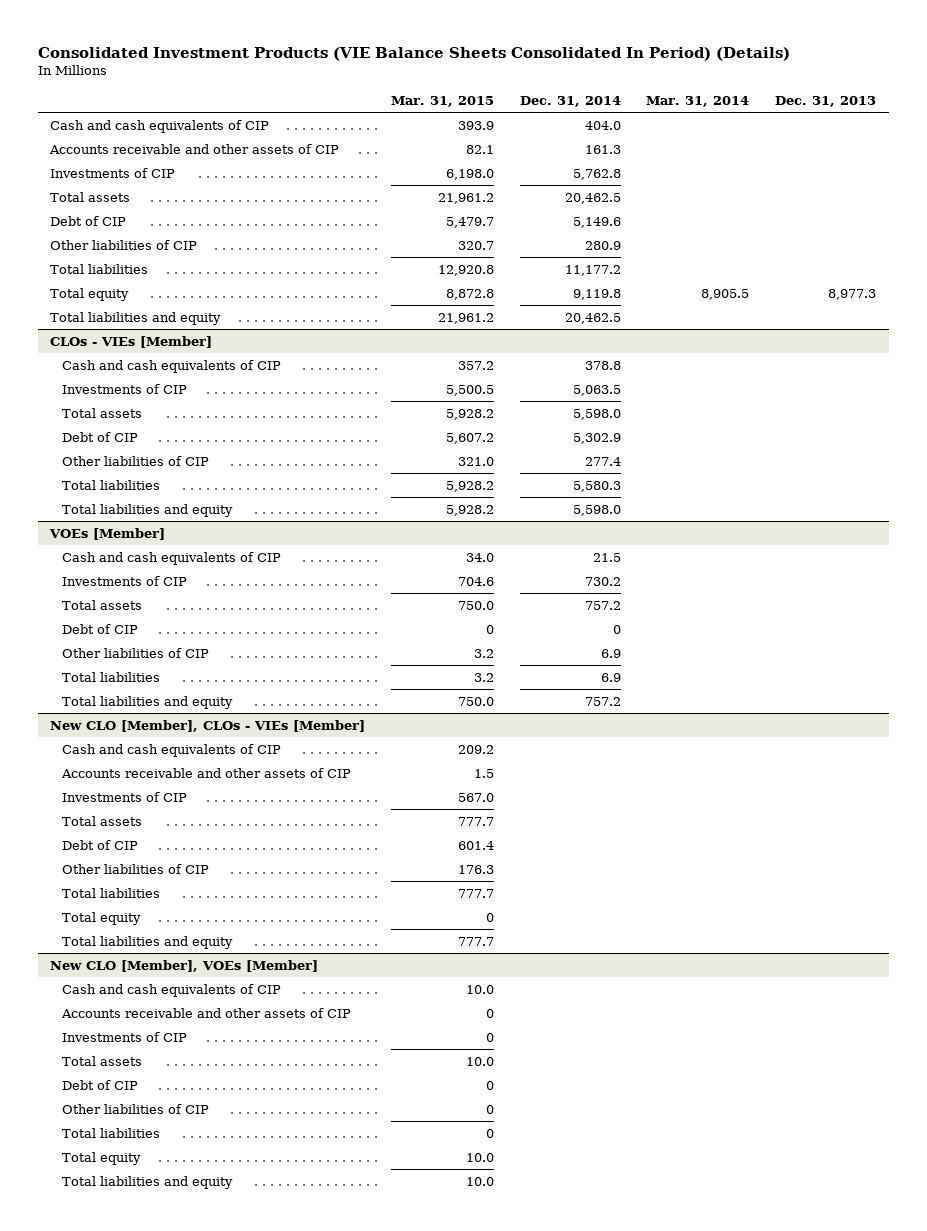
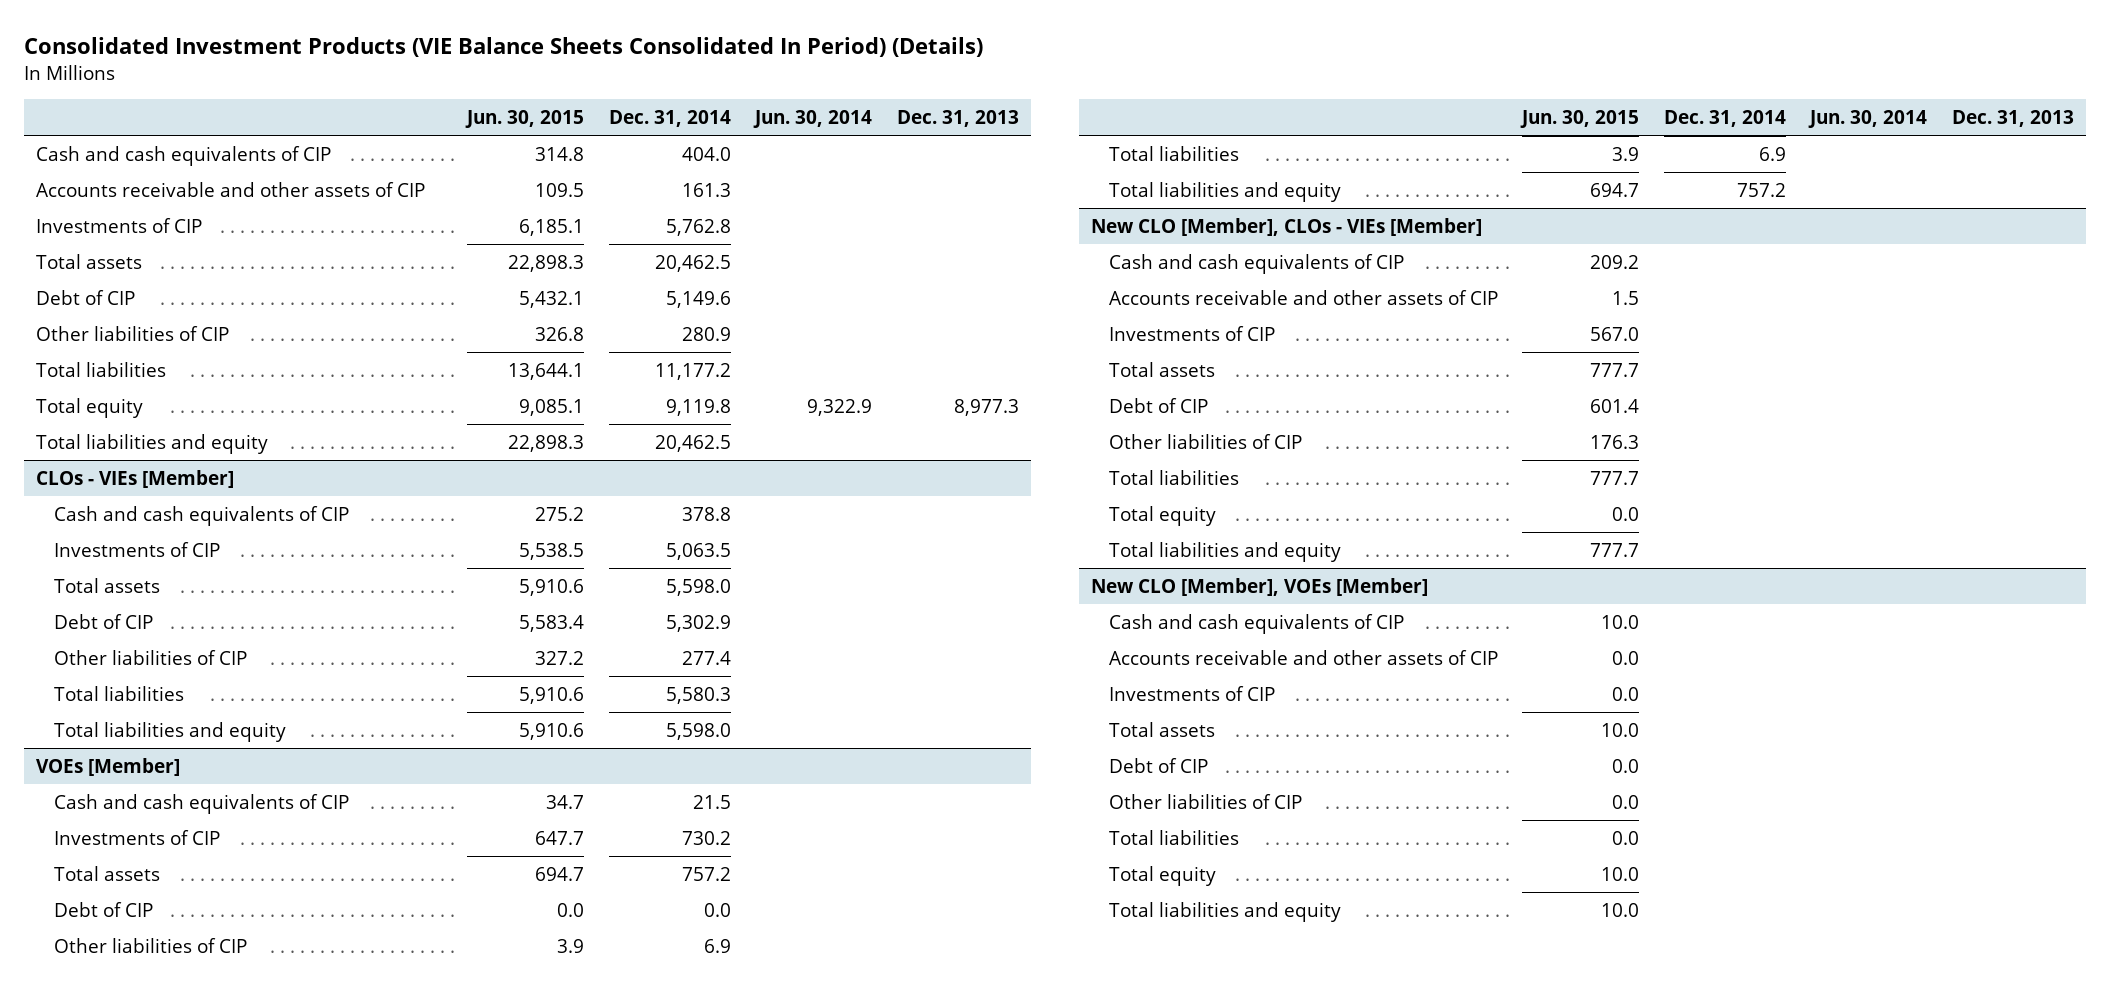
- | Mar. 31, 2015 | Dec. 31, 2014 | Mar. 31, 2014 | Dec. 31, 2013
+ | Jun. 30, 2015 | Dec. 31, 2014 | Jun. 30, 2014 | Dec. 31, 2013
@ VOEs [Member]
- Debt of CIP | 0 | 0 | |
+ Debt of CIP | 0.0 | 0.0 | |

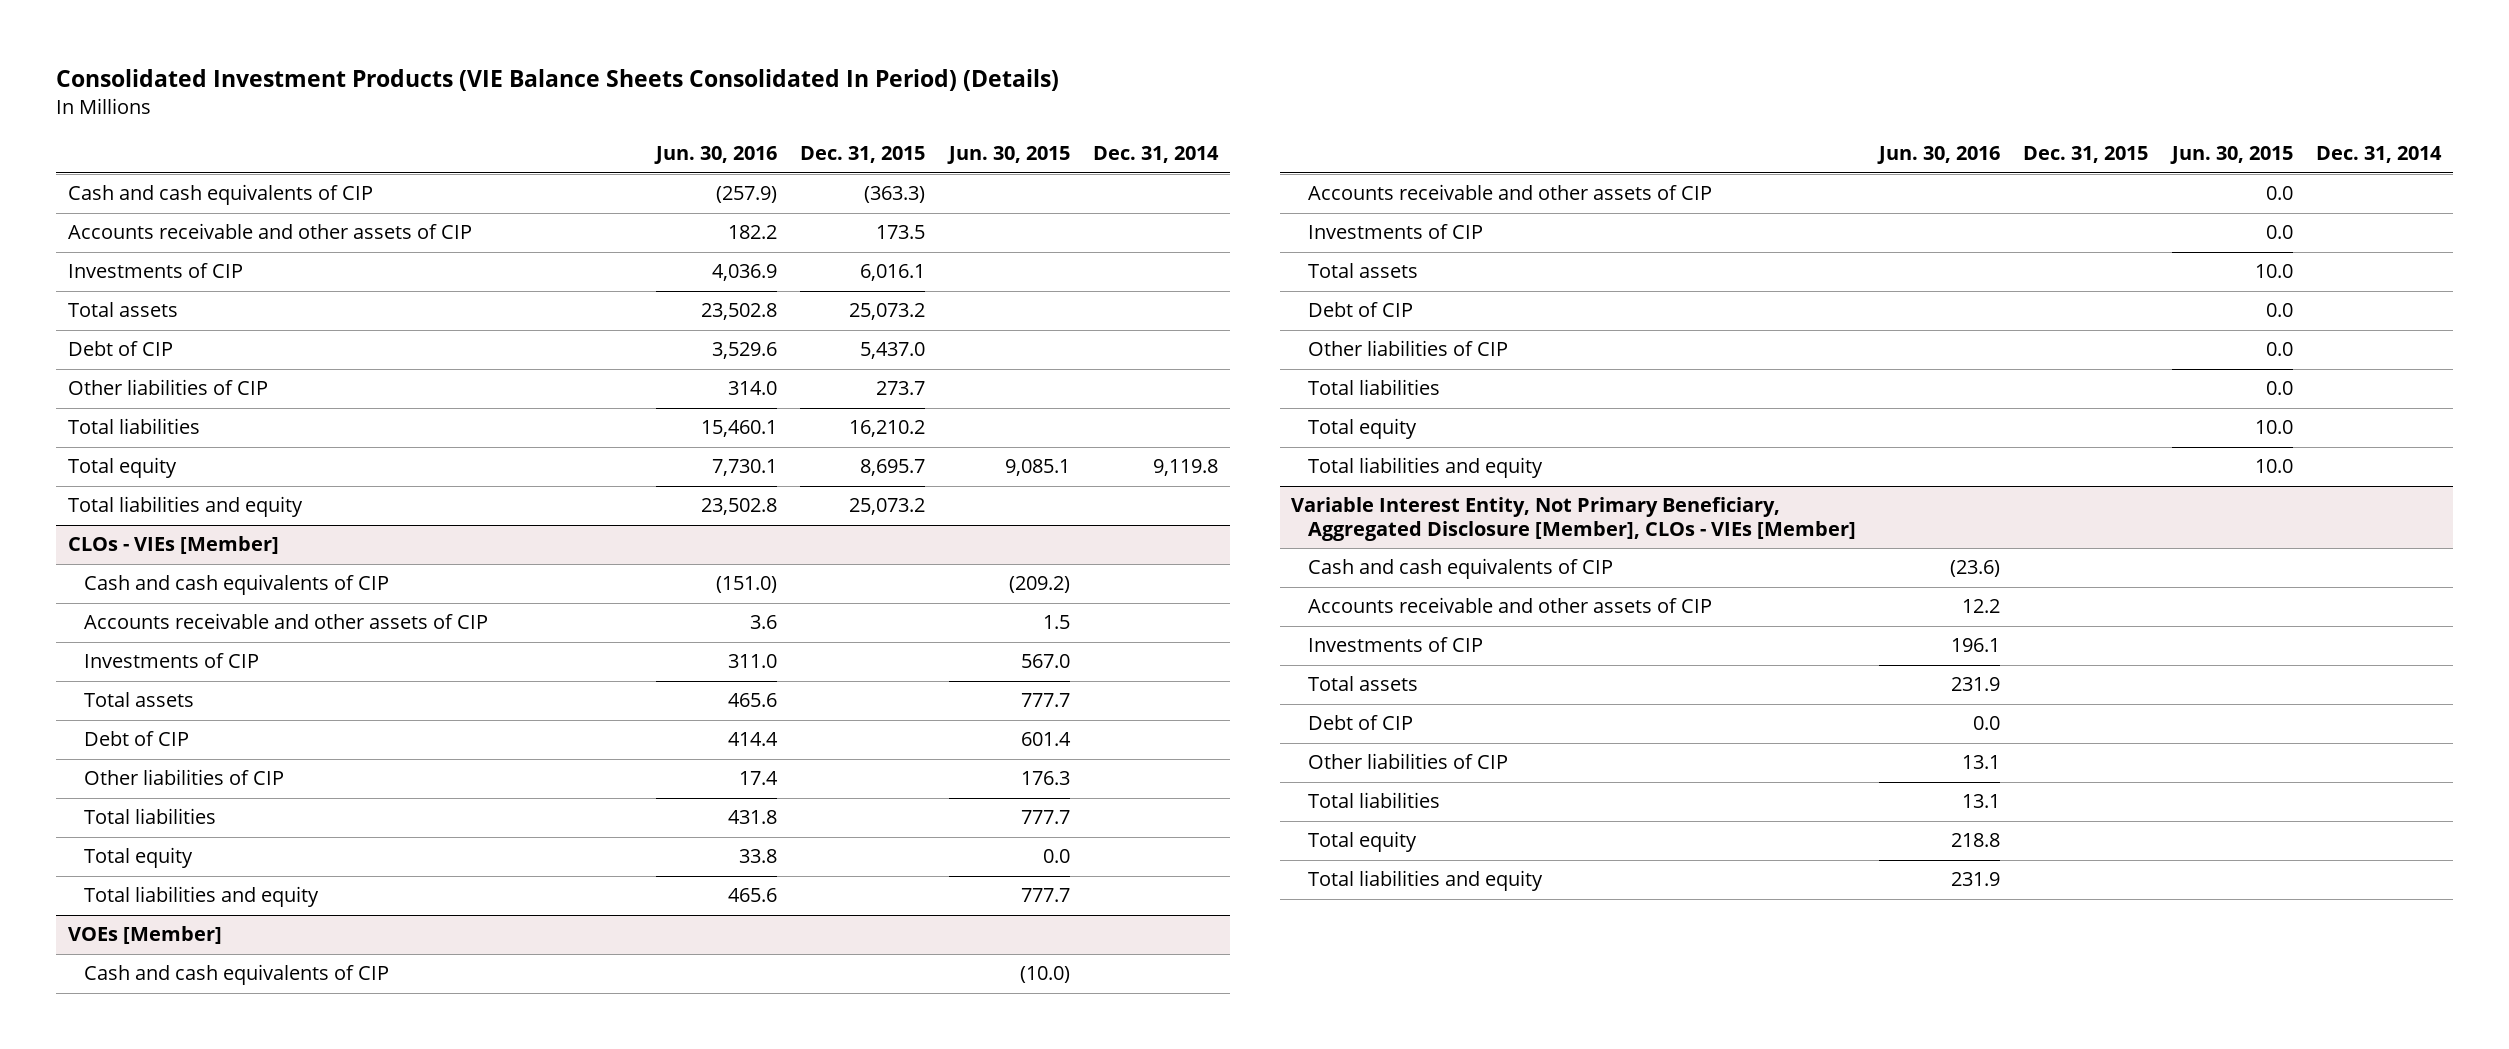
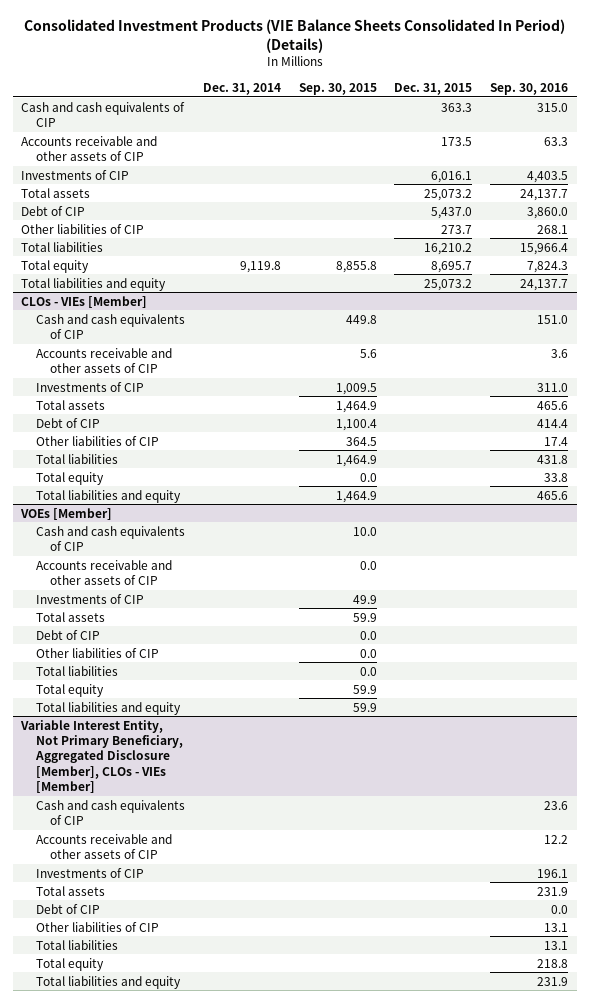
- | Jun. 30, 2016 | Dec. 31, 2015 | Jun. 30, 2015 | Dec. 31, 2014
+ | Dec. 31, 2014 | Sep. 30, 2015 | Dec. 31, 2015 | Sep. 30, 2016
- Cash and cash equivalents of CIP | (257.9) | (363.3) | |
+ Cash and cash equivalents of CIP | | | 363.3 | 315.0

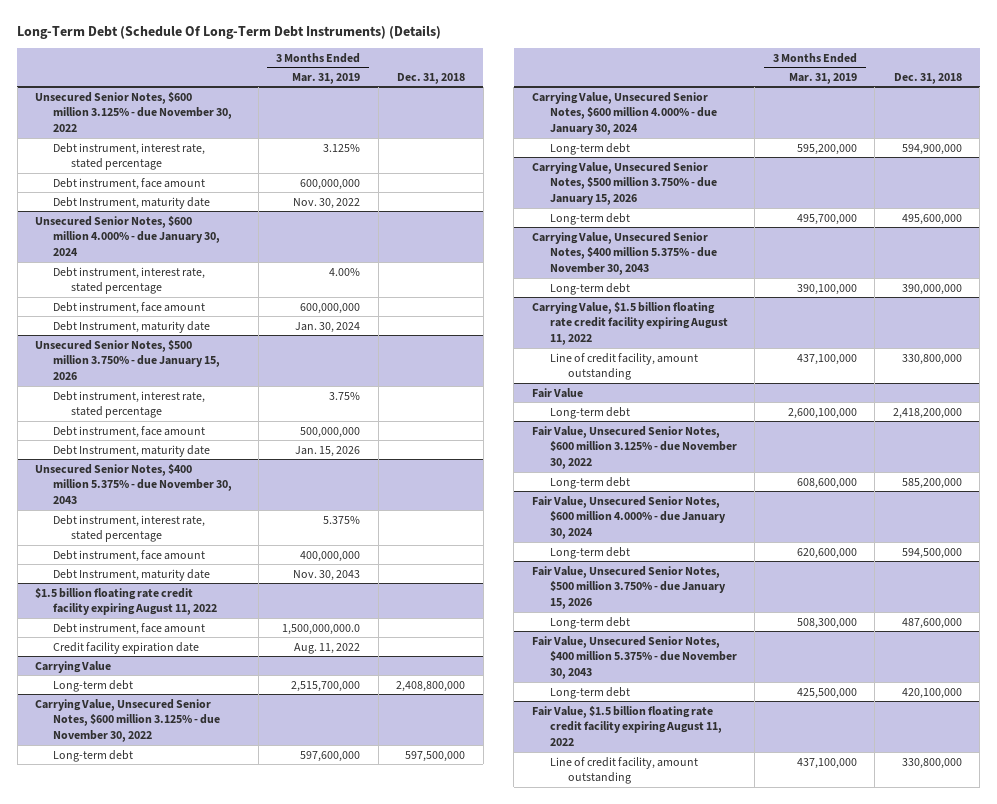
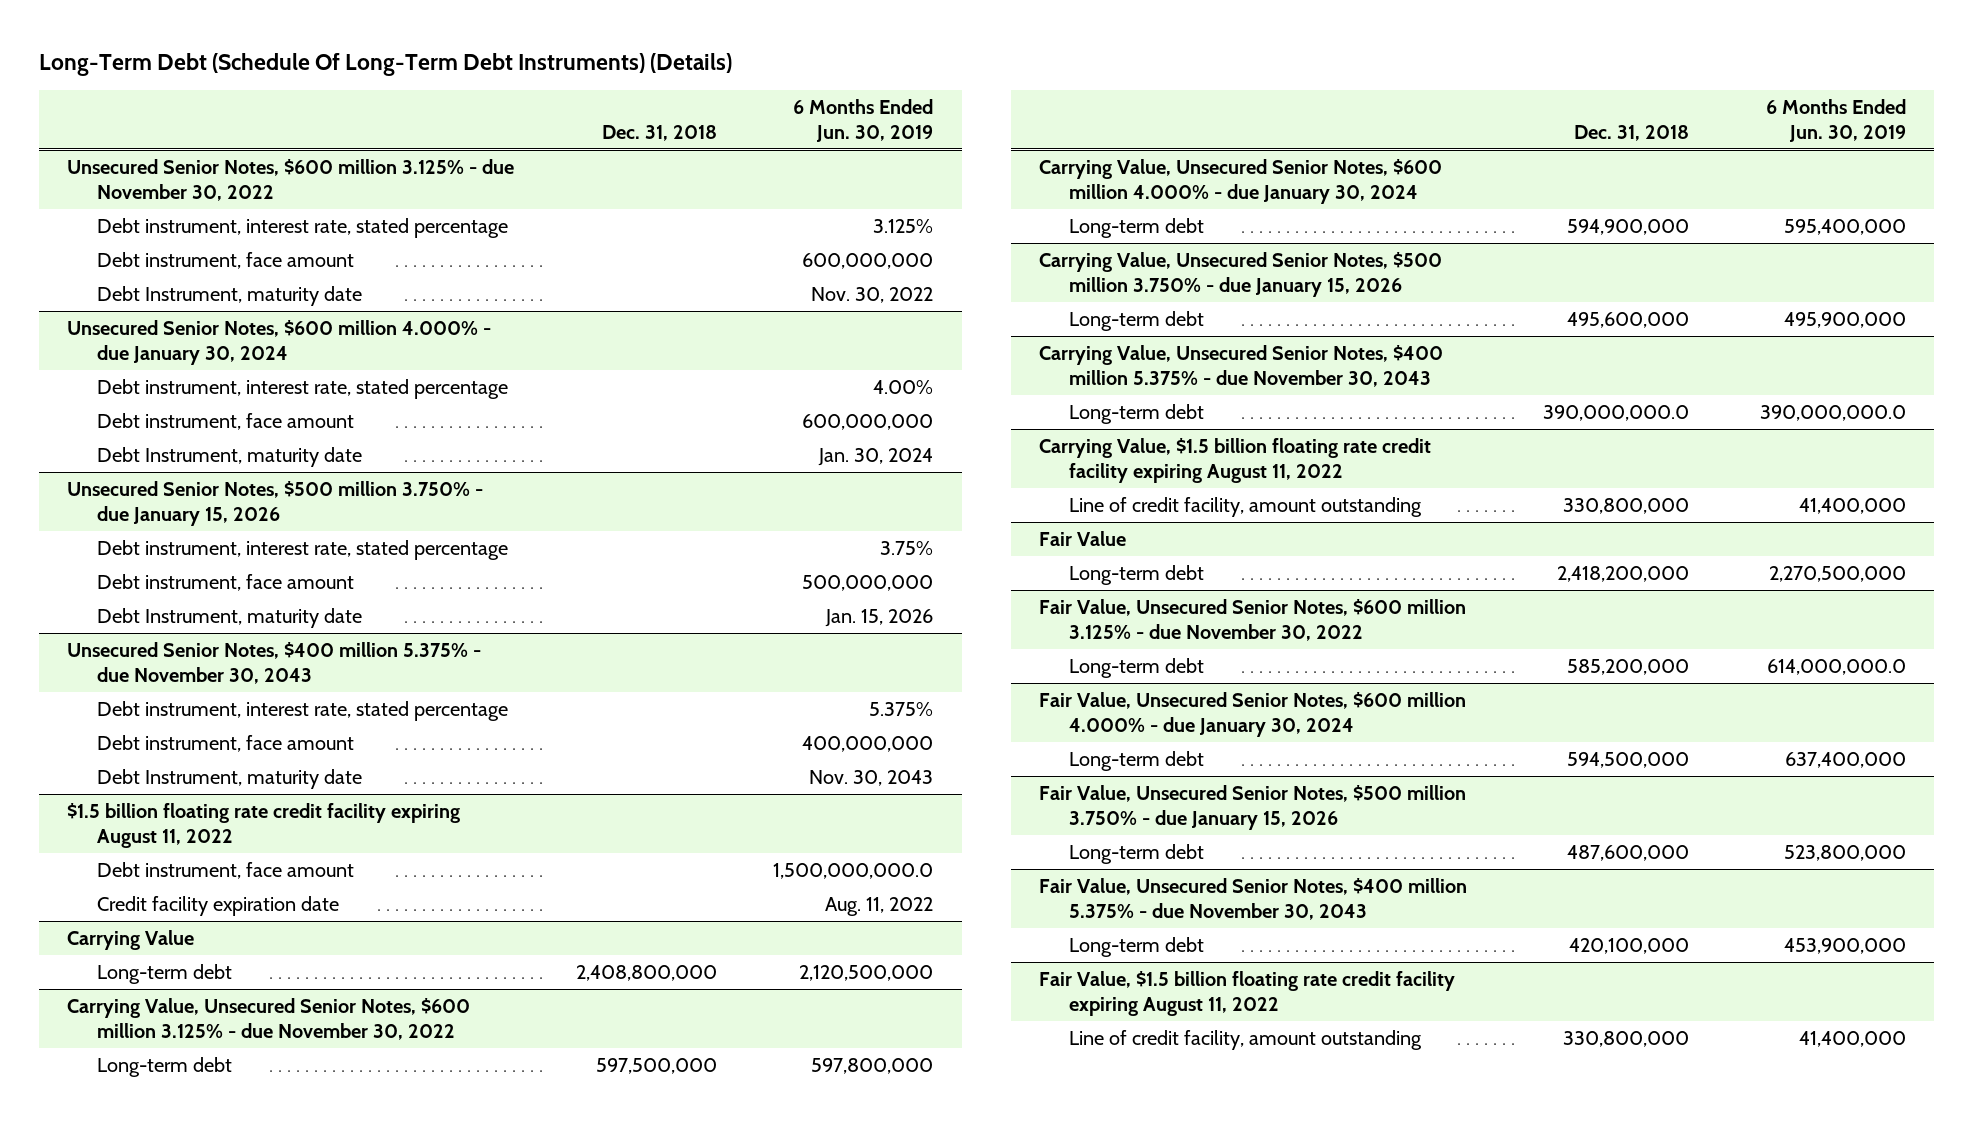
- | 3 Months Ended Mar. 31, 2019 | Dec. 31, 2018
+ | Dec. 31, 2018 | 6 Months Ended Jun. 30, 2019
@ Carrying Value, Unsecured Senior Notes, $400 million 5.375% - due November 30, 2043
- Long-term debt | 390,100,000 | 390,000,000
+ Long-term debt | 390,000,000.0 | 390,000,000.0

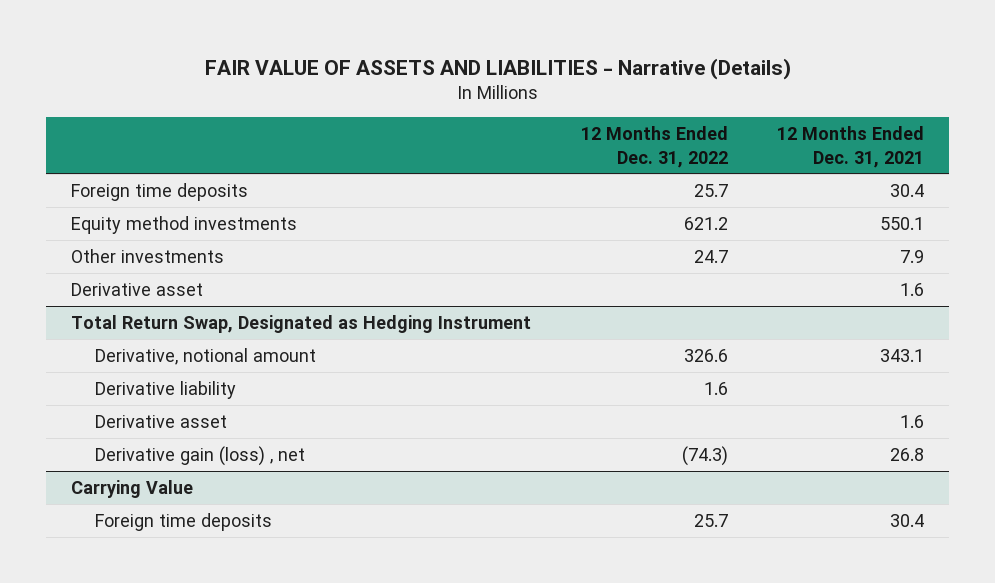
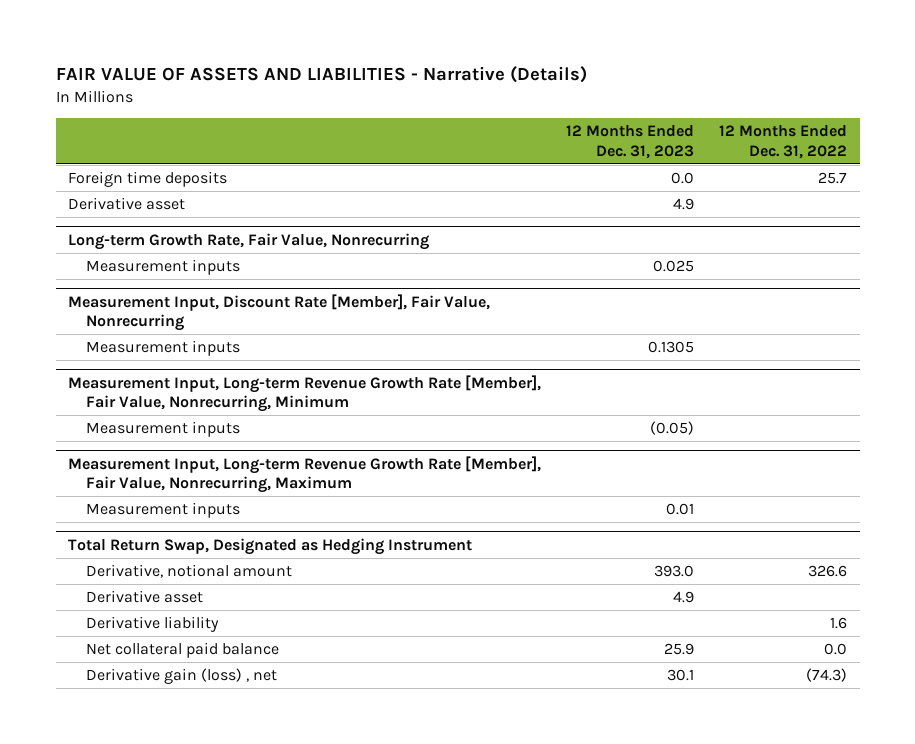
- | 12 Months Ended Dec. 31, 2022 | 12 Months Ended Dec. 31, 2021
+ | 12 Months Ended Dec. 31, 2023 | 12 Months Ended Dec. 31, 2022
- Equity method investments | 621.2 | 550.1
- Other investments | 24.7 | 7.9
+ Long-term Growth Rate, Fair Value, Nonrecurring
+ Measurement inputs | 0.025 |
+ Measurement Input, Discount Rate [Member], Fair Value, Nonrecurring
+ Measurement inputs | 0.1305 |
+ Measurement Input, Long-term Revenue Growth Rate [Member], Fair Value, Nonrecurring, Minimum
+ Measurement inputs | (0.05) |
+ Measurement Input, Long-term Revenue Growth Rate [Member], Fair Value, Nonrecurring, Maximum
+ Measurement inputs | 0.01 |
@ Total Return Swap, Designated as Hedging Instrument
moved down: Derivative liability | | 1.6
+ Net collateral paid balance | 25.9 | 0.0
- Carrying Value
- Foreign time deposits | 25.7 | 30.4

